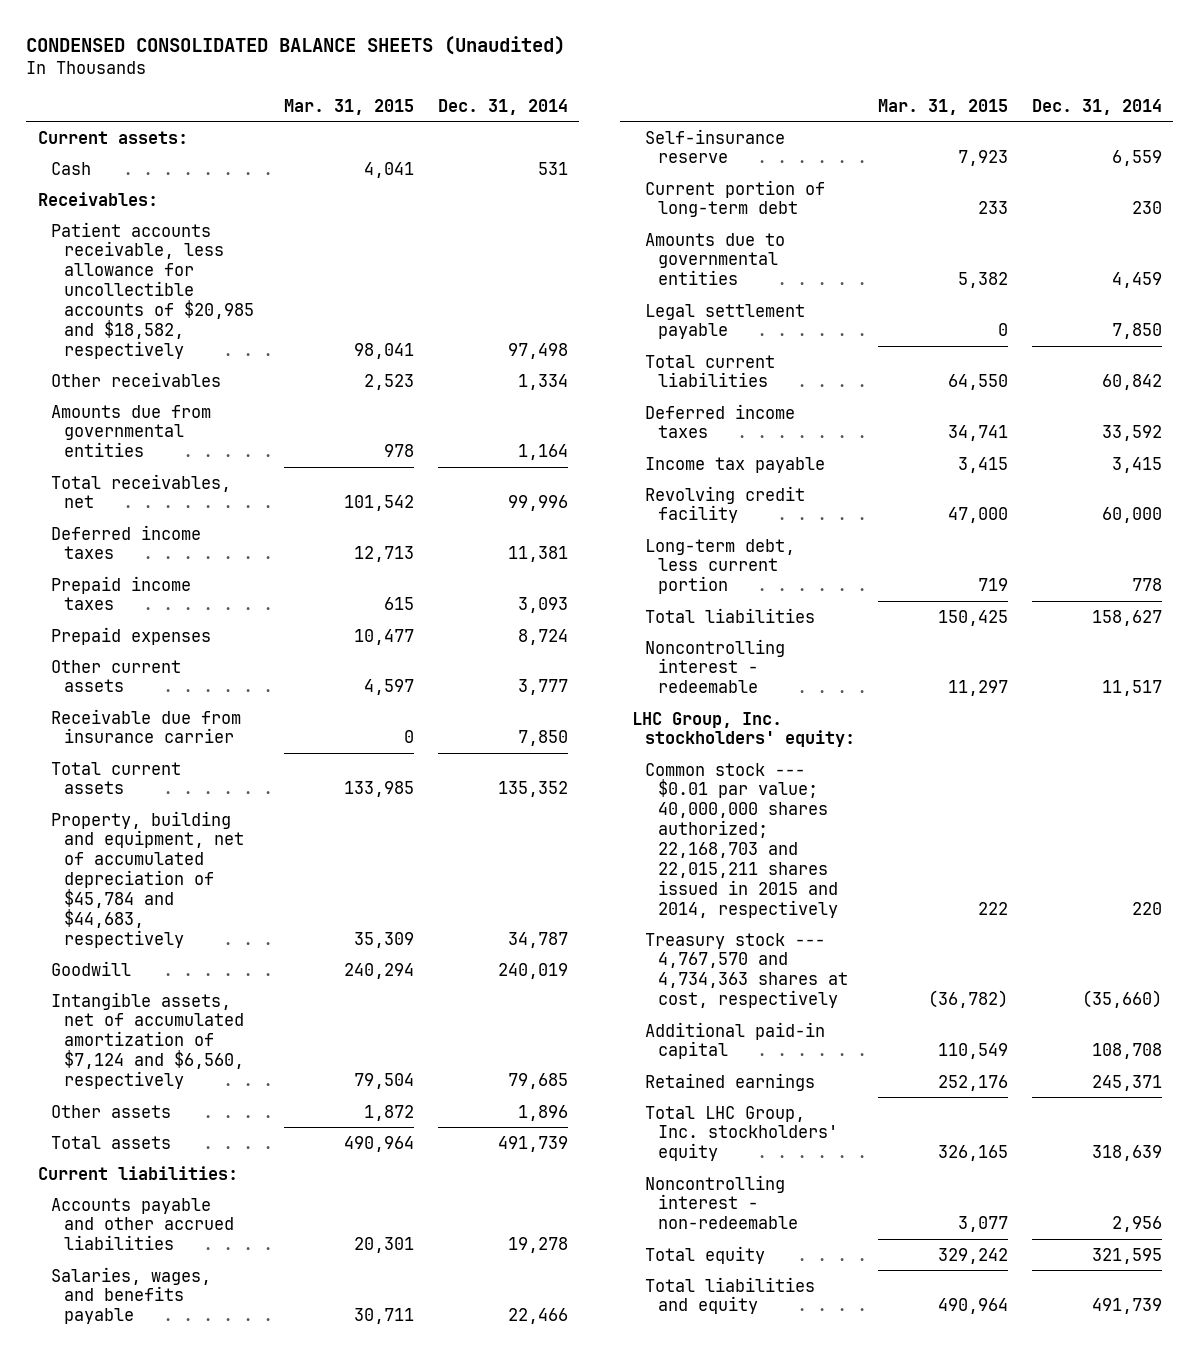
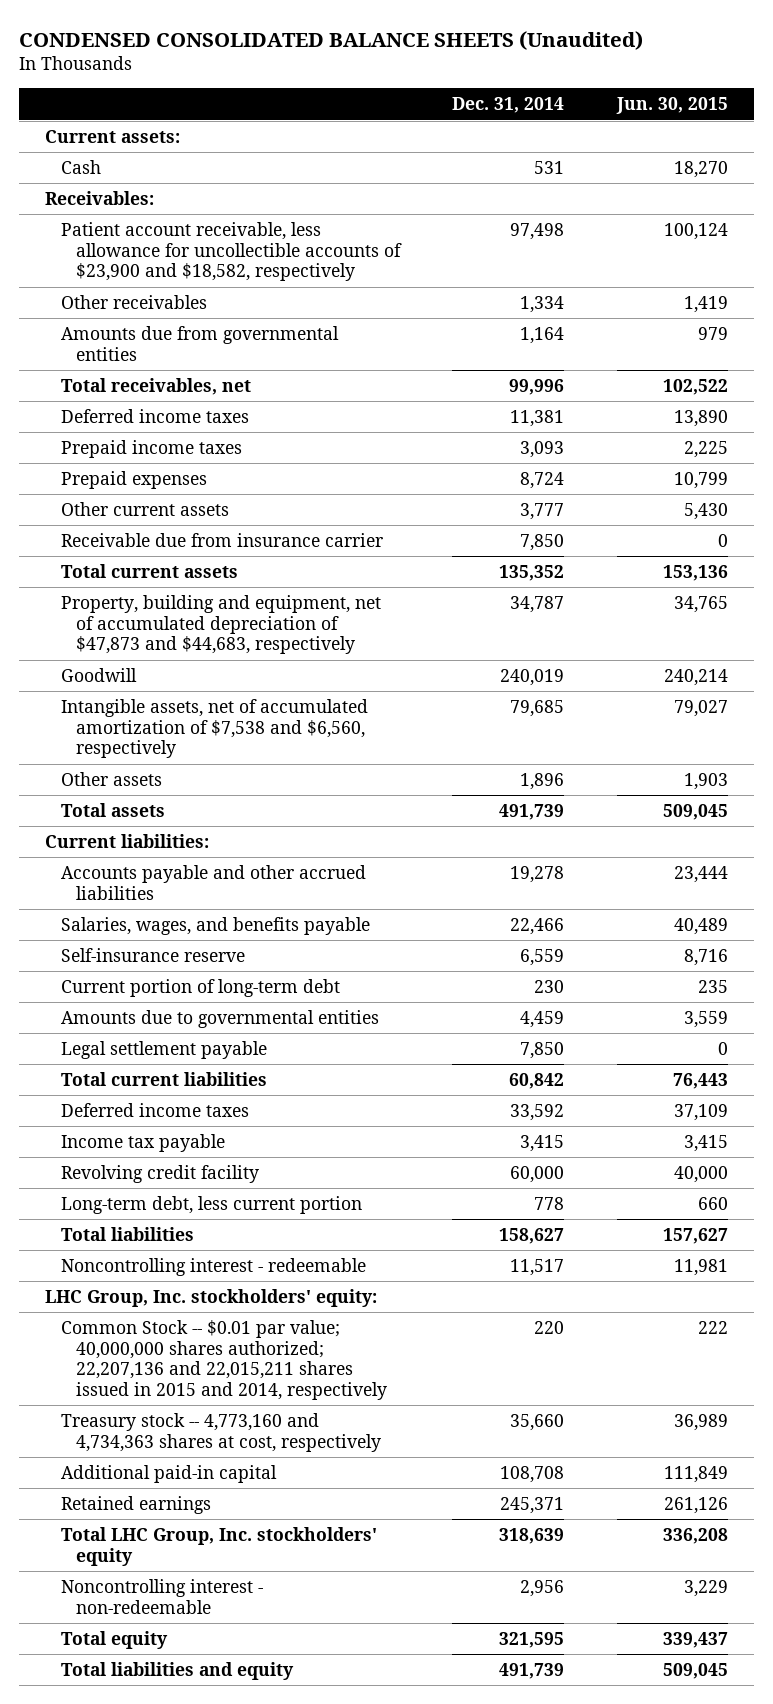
- | Mar. 31, 2015 | Dec. 31, 2014
+ | Dec. 31, 2014 | Jun. 30, 2015
- Patient accounts receivable, less allowance for uncollectible accounts of $20,985 and $18,582, respectively | 98,041 | 97,498
+ Patient account receivable, less allowance for uncollectible accounts of $23,900 and $18,582, respectively | 97,498 | 100,124
- Property, building and equipment, net of accumulated depreciation of $45,784 and $44,683, respectively | 35,309 | 34,787
+ Property, building and equipment, net of accumulated depreciation of $47,873 and $44,683, respectively | 34,787 | 34,765
- Intangible assets, net of accumulated amortization of $7,124 and $6,560, respectively | 79,504 | 79,685
+ Intangible assets, net of accumulated amortization of $7,538 and $6,560, respectively | 79,685 | 79,027
- Common stock --- $0.01 par value; 40,000,000 shares authorized; 22,168,703 and 22,015,211 shares issued in 2015 and 2014, respectively | 222 | 220
- Treasury stock --- 4,767,570 and 4,734,363 shares at cost, respectively | (36,782) | (35,660)
+ Common Stock -- $0.01 par value; 40,000,000 shares authorized; 22,207,136 and 22,015,211 shares issued in 2015 and 2014, respectively | 220 | 222
+ Treasury stock -- 4,773,160 and 4,734,363 shares at cost, respectively | 35,660 | 36,989

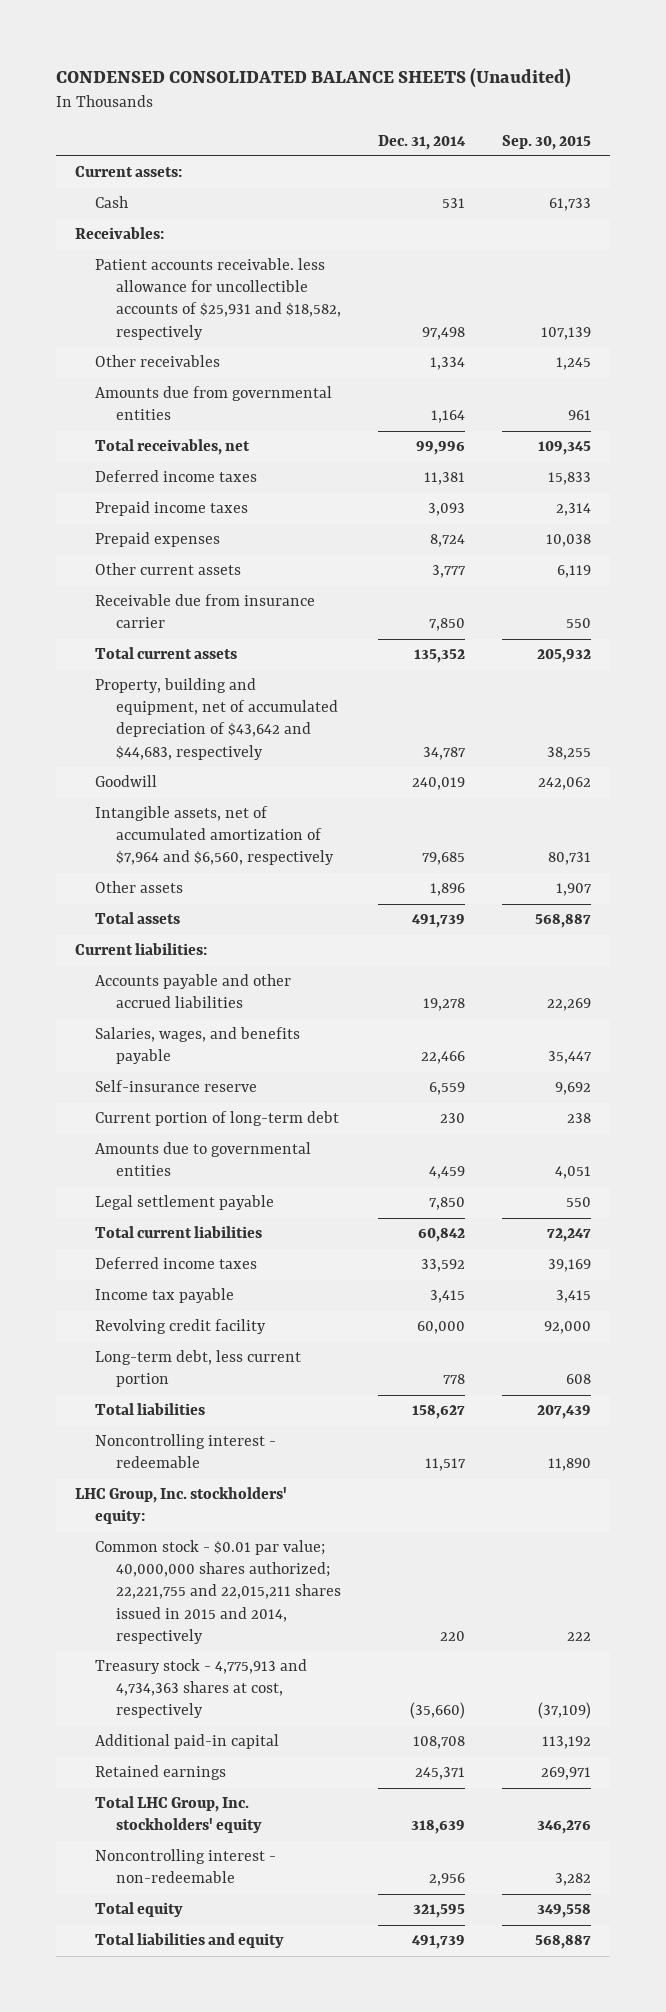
- | Dec. 31, 2014 | Jun. 30, 2015
+ | Dec. 31, 2014 | Sep. 30, 2015
- Patient account receivable, less allowance for uncollectible accounts of $23,900 and $18,582, respectively | 97,498 | 100,124
+ Patient accounts receivable. less allowance for uncollectible accounts of $25,931 and $18,582, respectively | 97,498 | 107,139
- Property, building and equipment, net of accumulated depreciation of $47,873 and $44,683, respectively | 34,787 | 34,765
+ Property, building and equipment, net of accumulated depreciation of $43,642 and $44,683, respectively | 34,787 | 38,255
- Intangible assets, net of accumulated amortization of $7,538 and $6,560, respectively | 79,685 | 79,027
+ Intangible assets, net of accumulated amortization of $7,964 and $6,560, respectively | 79,685 | 80,731
- Common Stock -- $0.01 par value; 40,000,000 shares authorized; 22,207,136 and 22,015,211 shares issued in 2015 and 2014, respectively | 220 | 222
- Treasury stock -- 4,773,160 and 4,734,363 shares at cost, respectively | 35,660 | 36,989
+ Common stock - $0.01 par value; 40,000,000 shares authorized; 22,221,755 and 22,015,211 shares issued in 2015 and 2014, respectively | 220 | 222
+ Treasury stock - 4,775,913 and 4,734,363 shares at cost, respectively | (35,660) | (37,109)

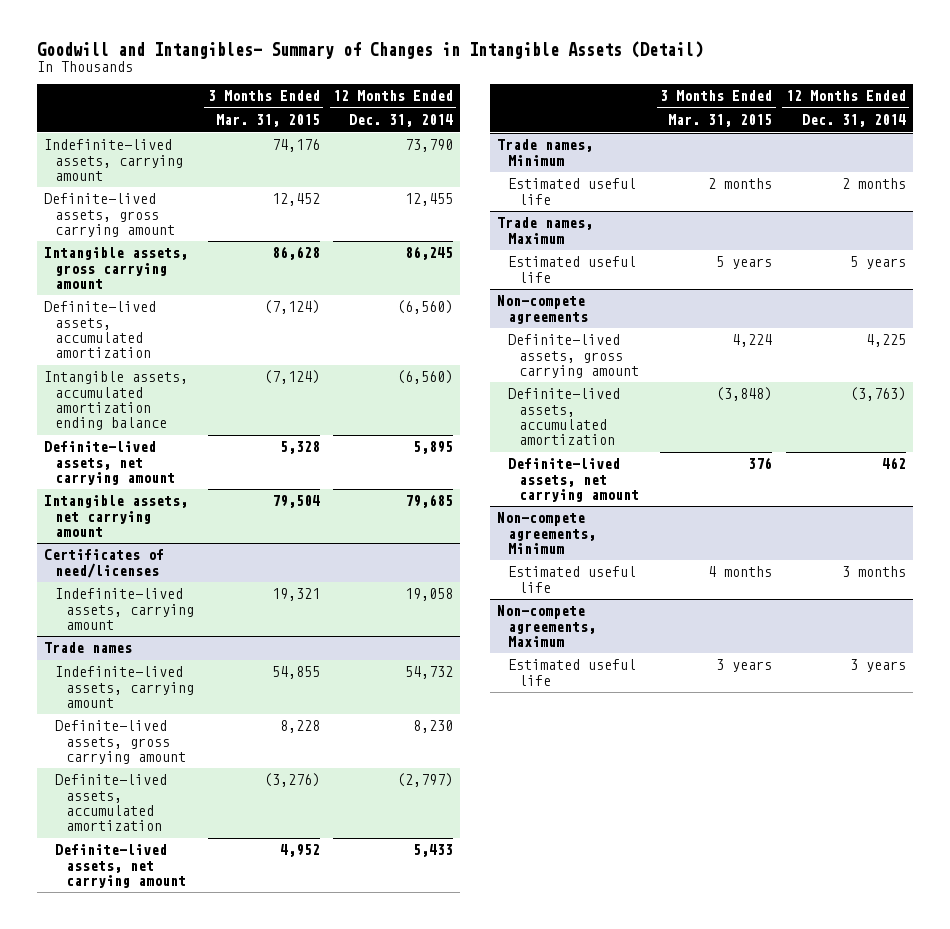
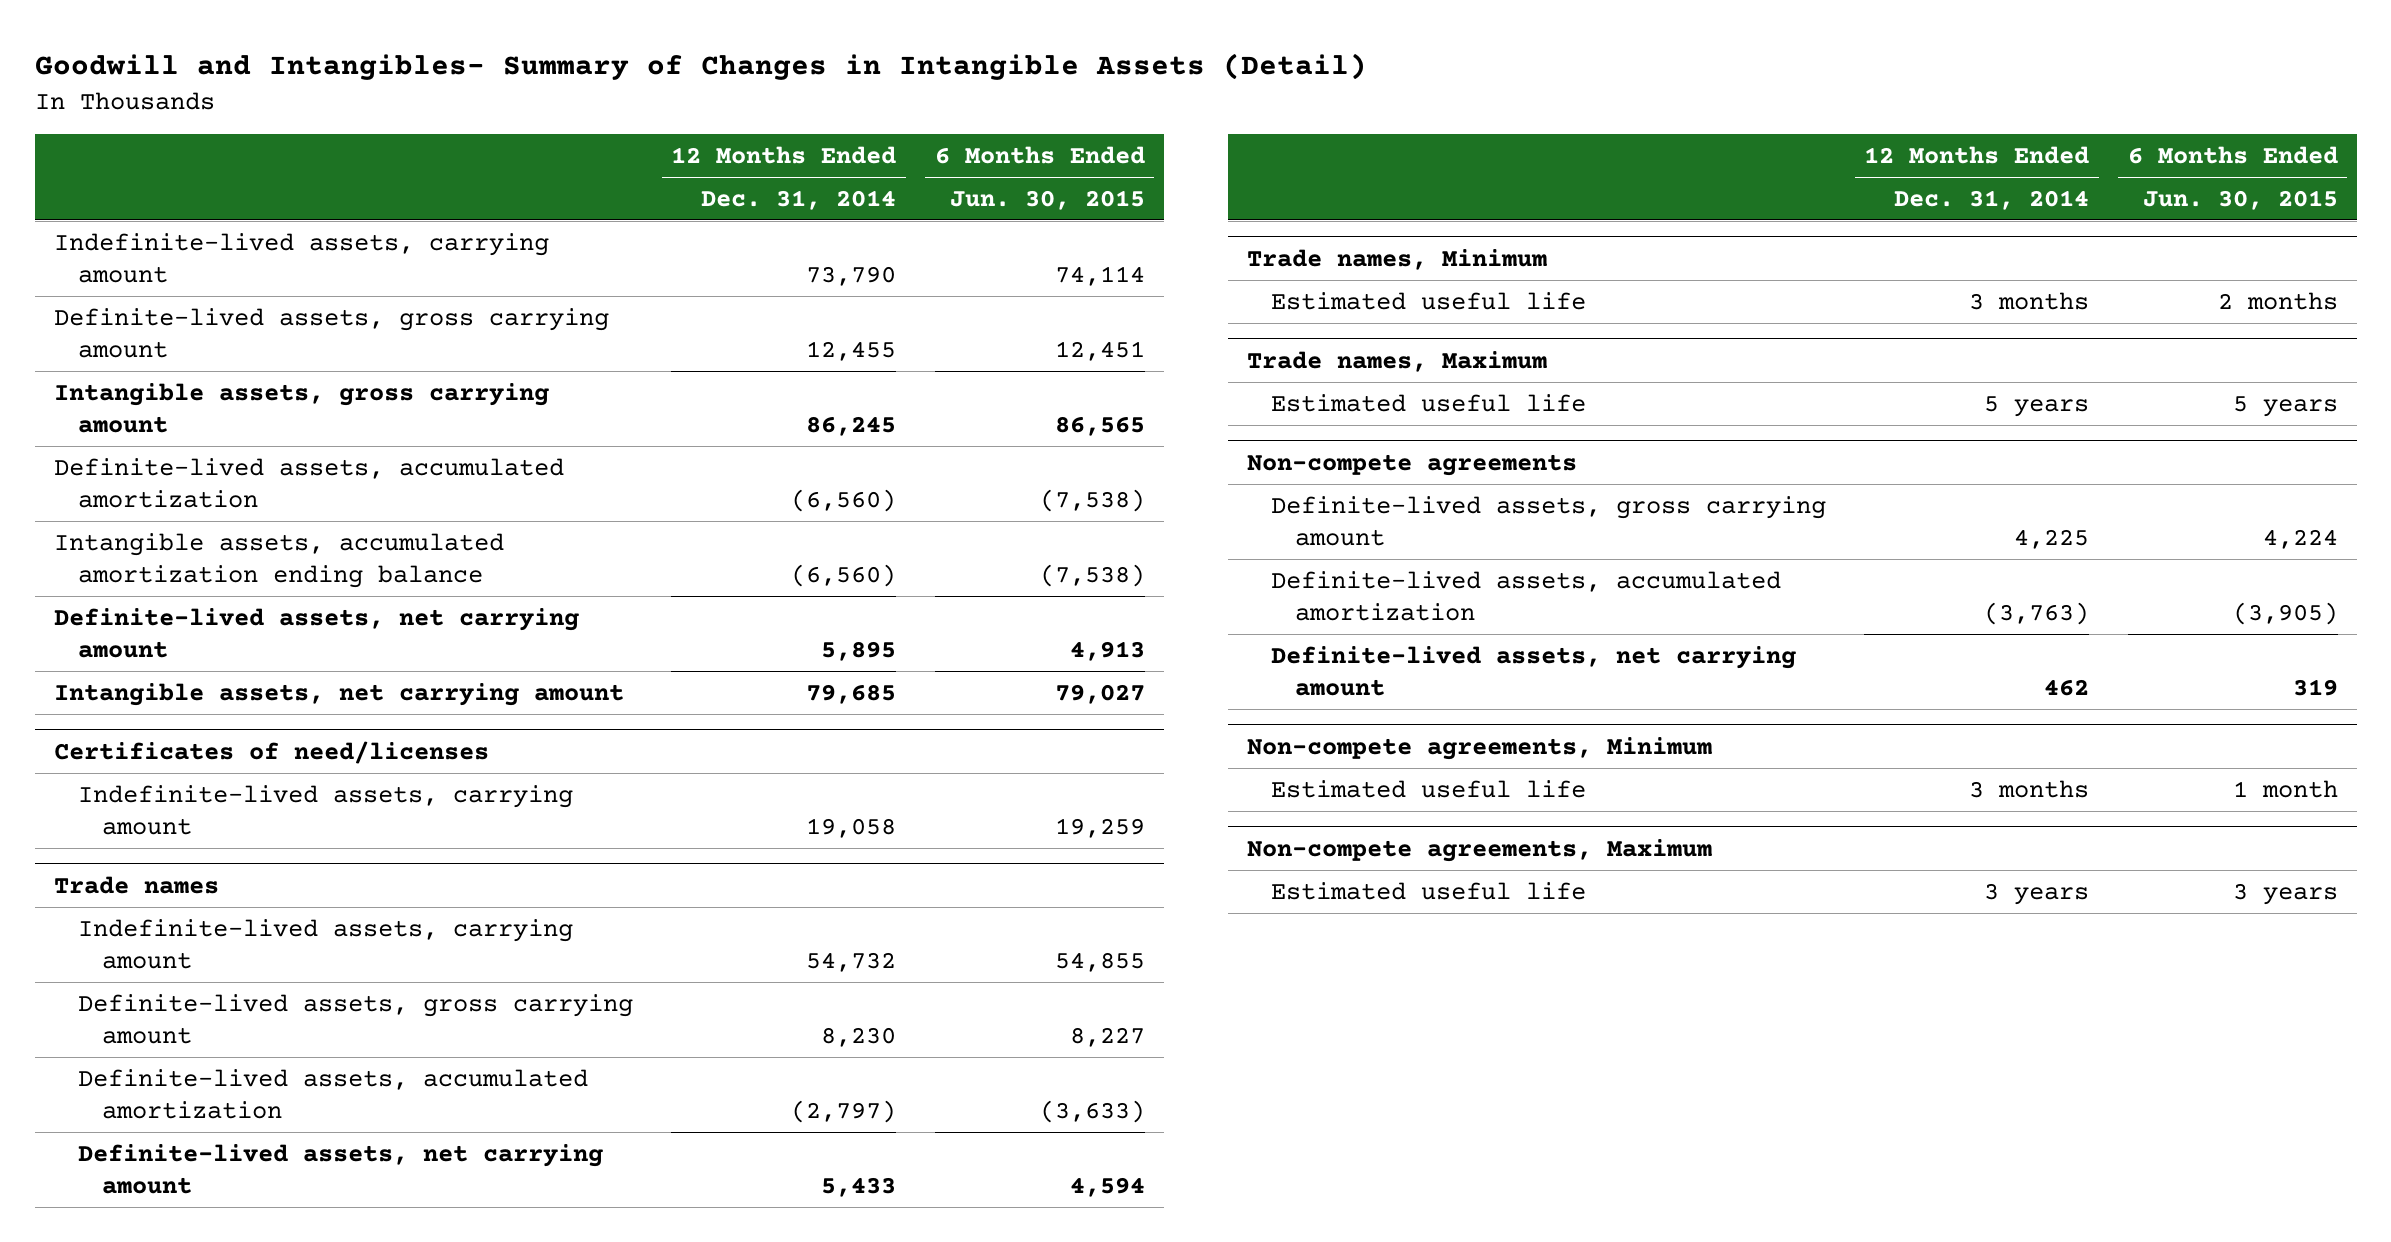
- | 3 Months Ended Mar. 31, 2015 | 12 Months Ended Dec. 31, 2014
+ | 12 Months Ended Dec. 31, 2014 | 6 Months Ended Jun. 30, 2015
@ Trade names, Minimum
- Estimated useful life | 2 months | 2 months
+ Estimated useful life | 3 months | 2 months

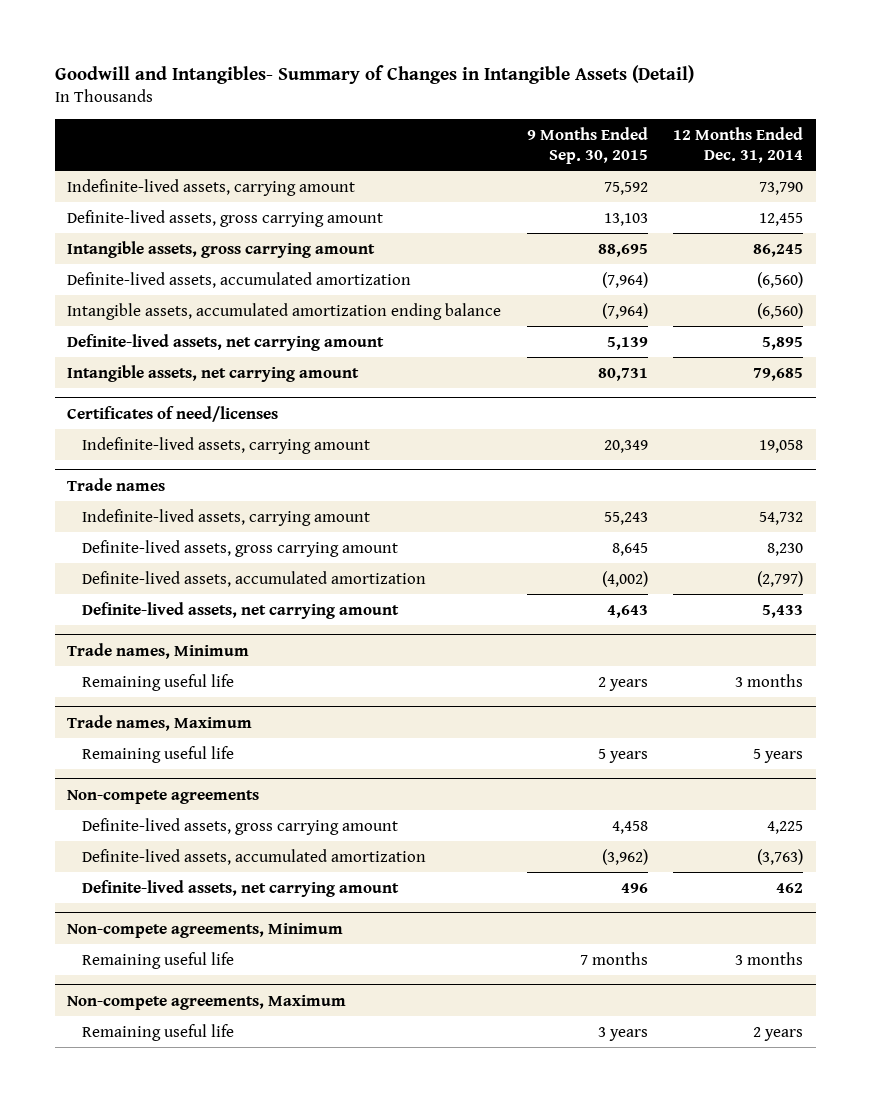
- | 12 Months Ended Dec. 31, 2014 | 6 Months Ended Jun. 30, 2015
+ | 9 Months Ended Sep. 30, 2015 | 12 Months Ended Dec. 31, 2014
@ Trade names, Minimum
- Estimated useful life | 3 months | 2 months
+ Remaining useful life | 2 years | 3 months
@ Trade names, Maximum
- Estimated useful life | 5 years | 5 years
+ Remaining useful life | 5 years | 5 years
@ Non-compete agreements, Minimum
- Estimated useful life | 3 months | 1 month
+ Remaining useful life | 7 months | 3 months
@ Non-compete agreements, Maximum
- Estimated useful life | 3 years | 3 years
+ Remaining useful life | 3 years | 2 years

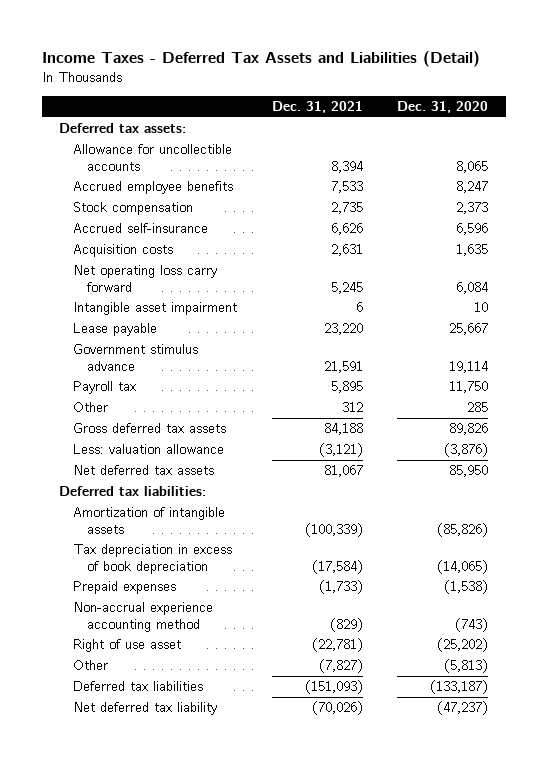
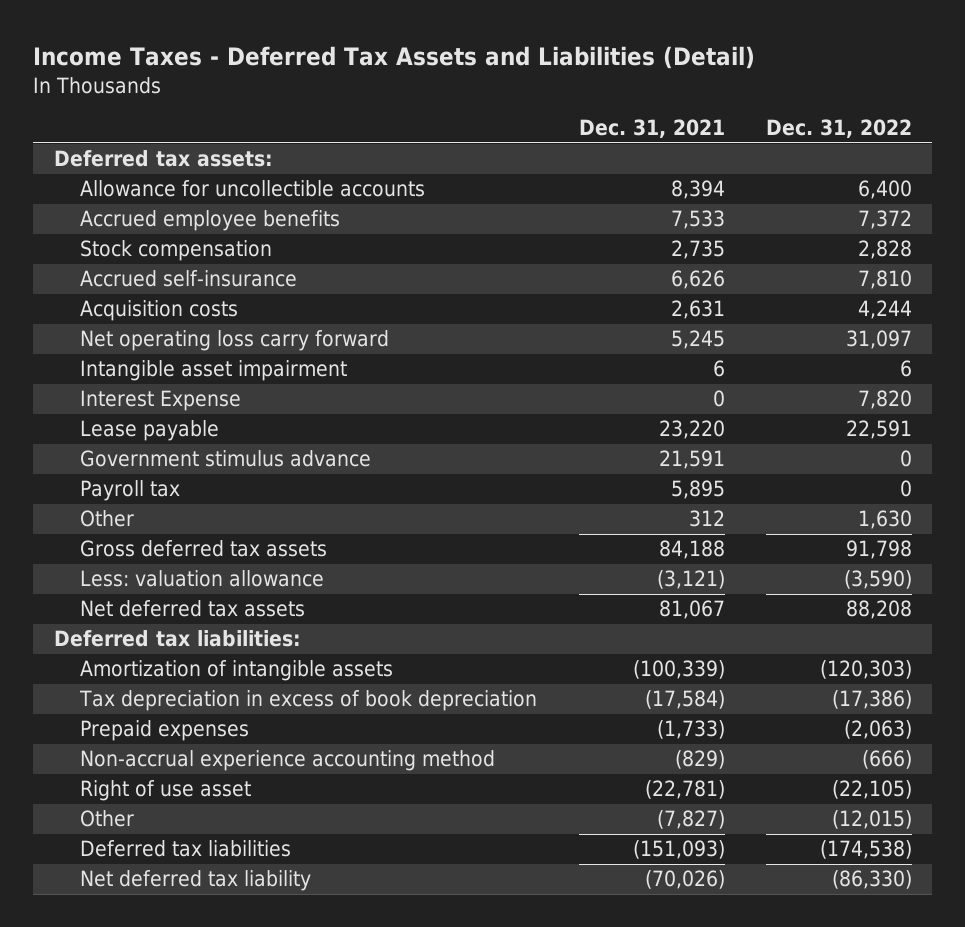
- | Dec. 31, 2021 | Dec. 31, 2020
+ | Dec. 31, 2021 | Dec. 31, 2022
+ Interest Expense | 0 | 7,820

